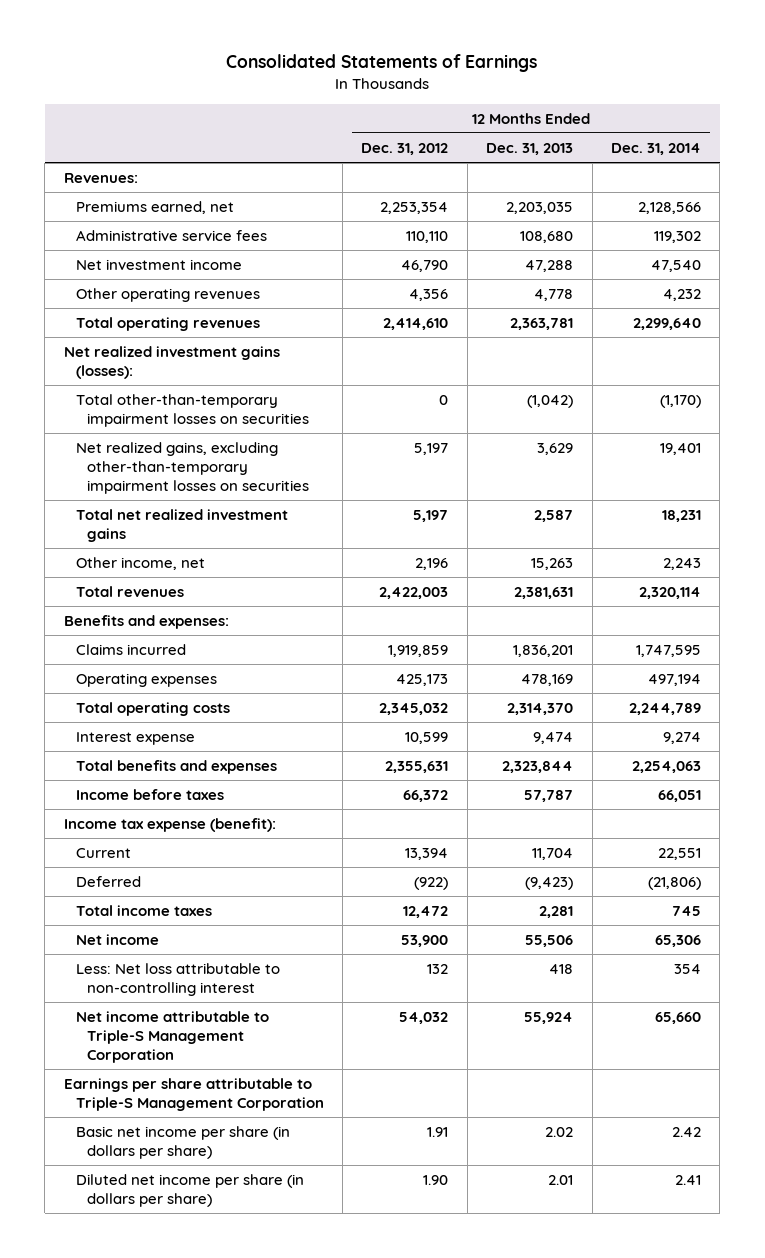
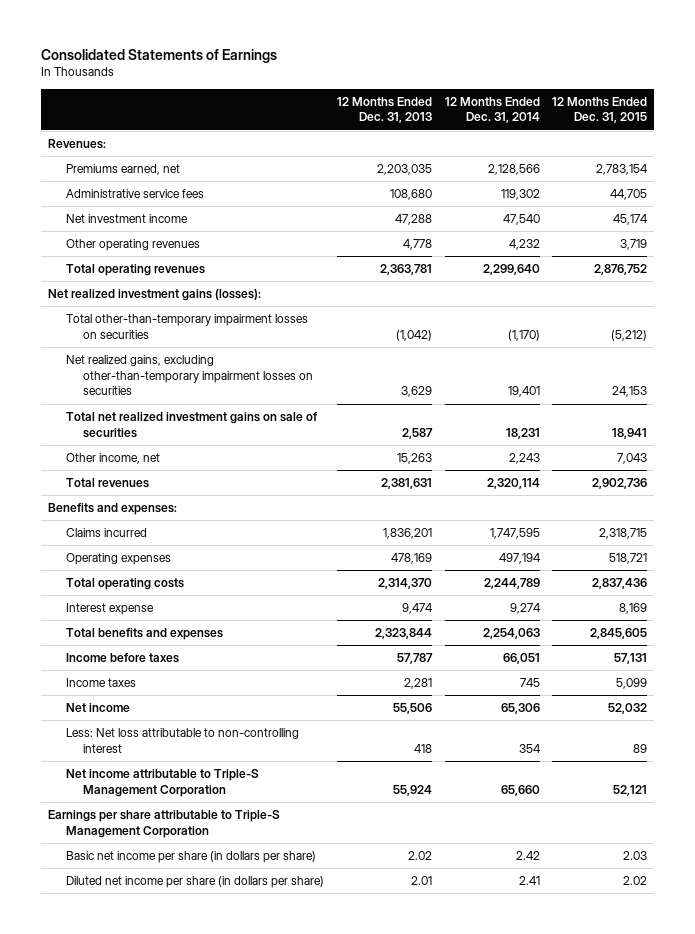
- | 12 Months Ended Dec. 31, 2012 | 12 Months Ended Dec. 31, 2013 | 12 Months Ended Dec. 31, 2014
+ | 12 Months Ended Dec. 31, 2013 | 12 Months Ended Dec. 31, 2014 | 12 Months Ended Dec. 31, 2015
- Total net realized investment gains | 5,197 | 2,587 | 18,231
+ Total net realized investment gains on sale of securities | 2,587 | 18,231 | 18,941
- Income tax expense (benefit):
- Current | 13,394 | 11,704 | 22,551
- Deferred | (922) | (9,423) | (21,806)
- Total income taxes | 12,472 | 2,281 | 745
+ Income taxes | 2,281 | 745 | 5,099

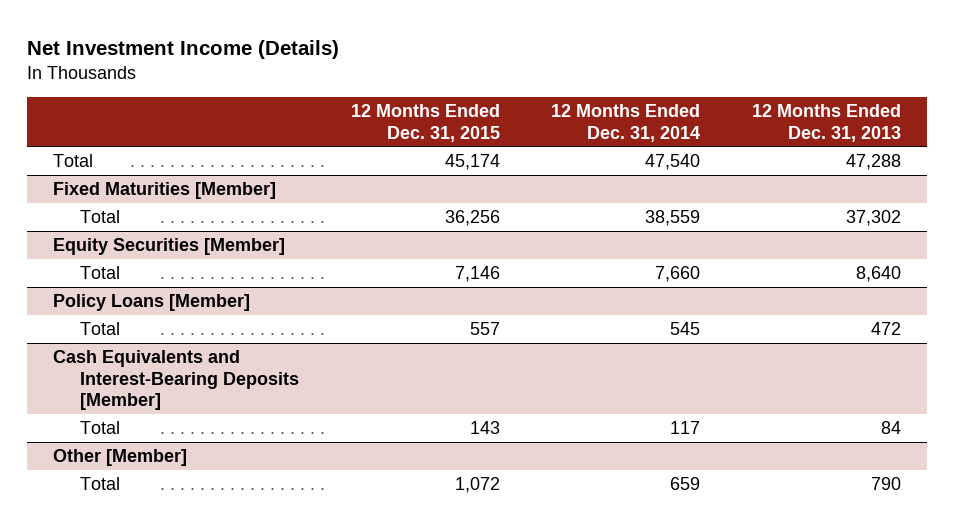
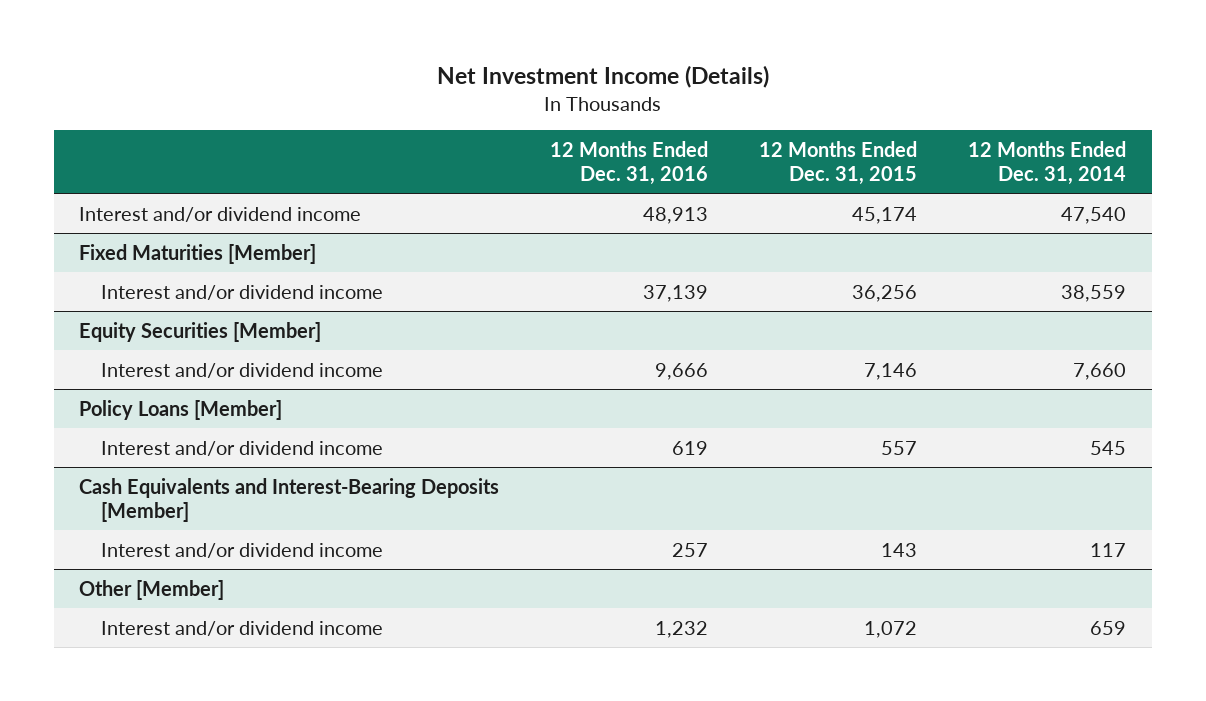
- | 12 Months Ended Dec. 31, 2015 | 12 Months Ended Dec. 31, 2014 | 12 Months Ended Dec. 31, 2013
+ | 12 Months Ended Dec. 31, 2016 | 12 Months Ended Dec. 31, 2015 | 12 Months Ended Dec. 31, 2014
- Total | 45,174 | 47,540 | 47,288
+ Interest and/or dividend income | 48,913 | 45,174 | 47,540
@ Fixed Maturities [Member]
- Total | 36,256 | 38,559 | 37,302
+ Interest and/or dividend income | 37,139 | 36,256 | 38,559
@ Equity Securities [Member]
- Total | 7,146 | 7,660 | 8,640
+ Interest and/or dividend income | 9,666 | 7,146 | 7,660
@ Policy Loans [Member]
- Total | 557 | 545 | 472
+ Interest and/or dividend income | 619 | 557 | 545
@ Cash Equivalents and Interest-Bearing Deposits [Member]
- Total | 143 | 117 | 84
+ Interest and/or dividend income | 257 | 143 | 117
@ Other [Member]
- Total | 1,072 | 659 | 790
+ Interest and/or dividend income | 1,232 | 1,072 | 659

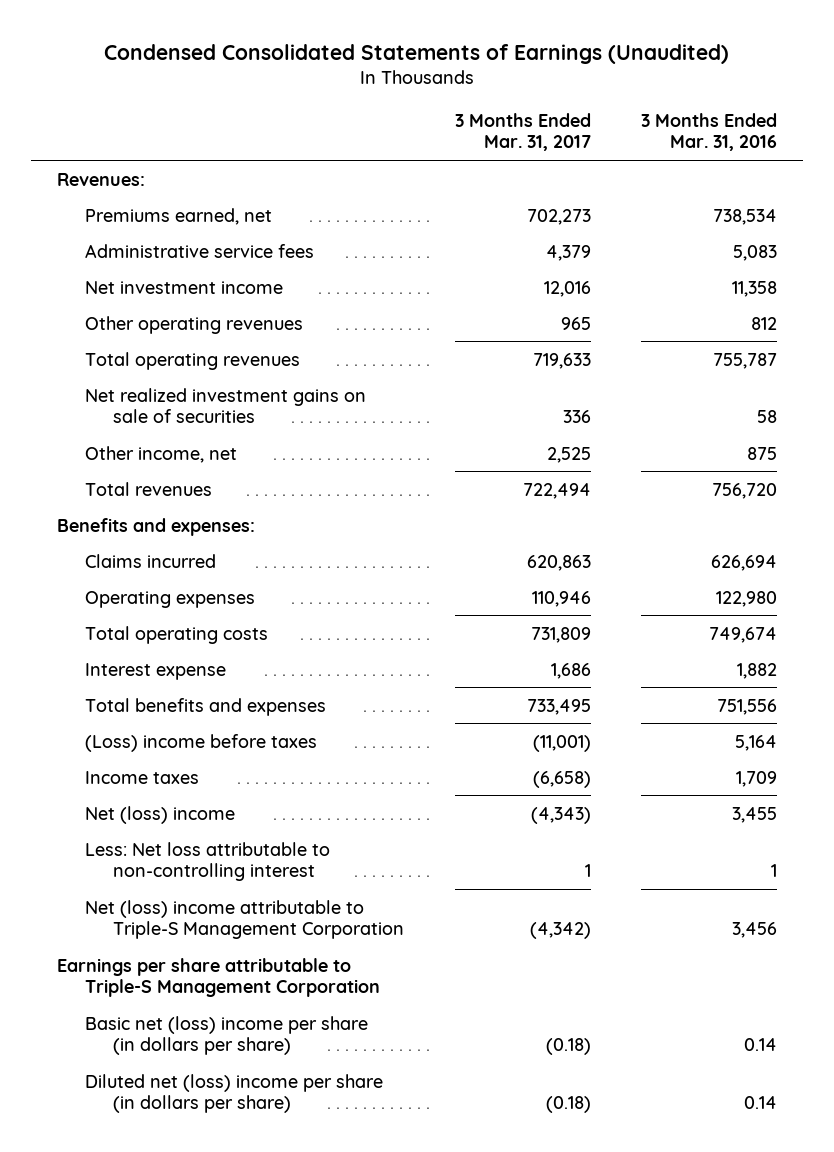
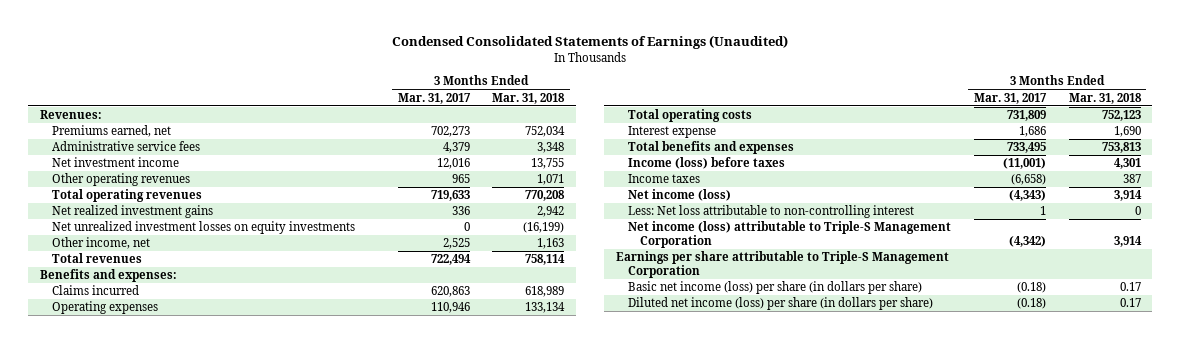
- | 3 Months Ended Mar. 31, 2017 | 3 Months Ended Mar. 31, 2016
+ | 3 Months Ended Mar. 31, 2017 | 3 Months Ended Mar. 31, 2018
- Net realized investment gains on sale of securities | 336 | 58
+ Net realized investment gains | 336 | 2,942
+ Net unrealized investment losses on equity investments | 0 | (16,199)
- (Loss) income before taxes | (11,001) | 5,164
+ Income (loss) before taxes | (11,001) | 4,301
- Net (loss) income | (4,343) | 3,455
+ Net income (loss) | (4,343) | 3,914
- Net (loss) income attributable to Triple-S Management Corporation | (4,342) | 3,456
+ Net income (loss) attributable to Triple-S Management Corporation | (4,342) | 3,914
- Basic net (loss) income per share (in dollars per share) | (0.18) | 0.14
- Diluted net (loss) income per share (in dollars per share) | (0.18) | 0.14
+ Basic net income (loss) per share (in dollars per share) | (0.18) | 0.17
+ Diluted net income (loss) per share (in dollars per share) | (0.18) | 0.17

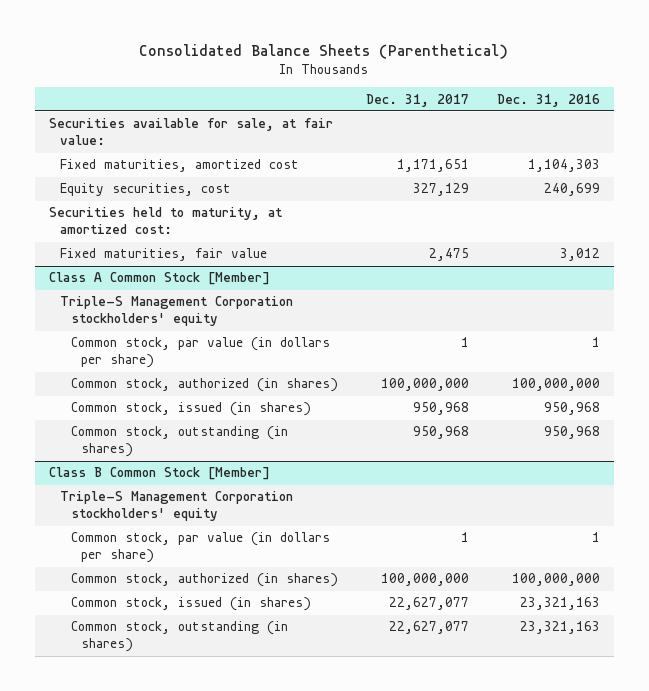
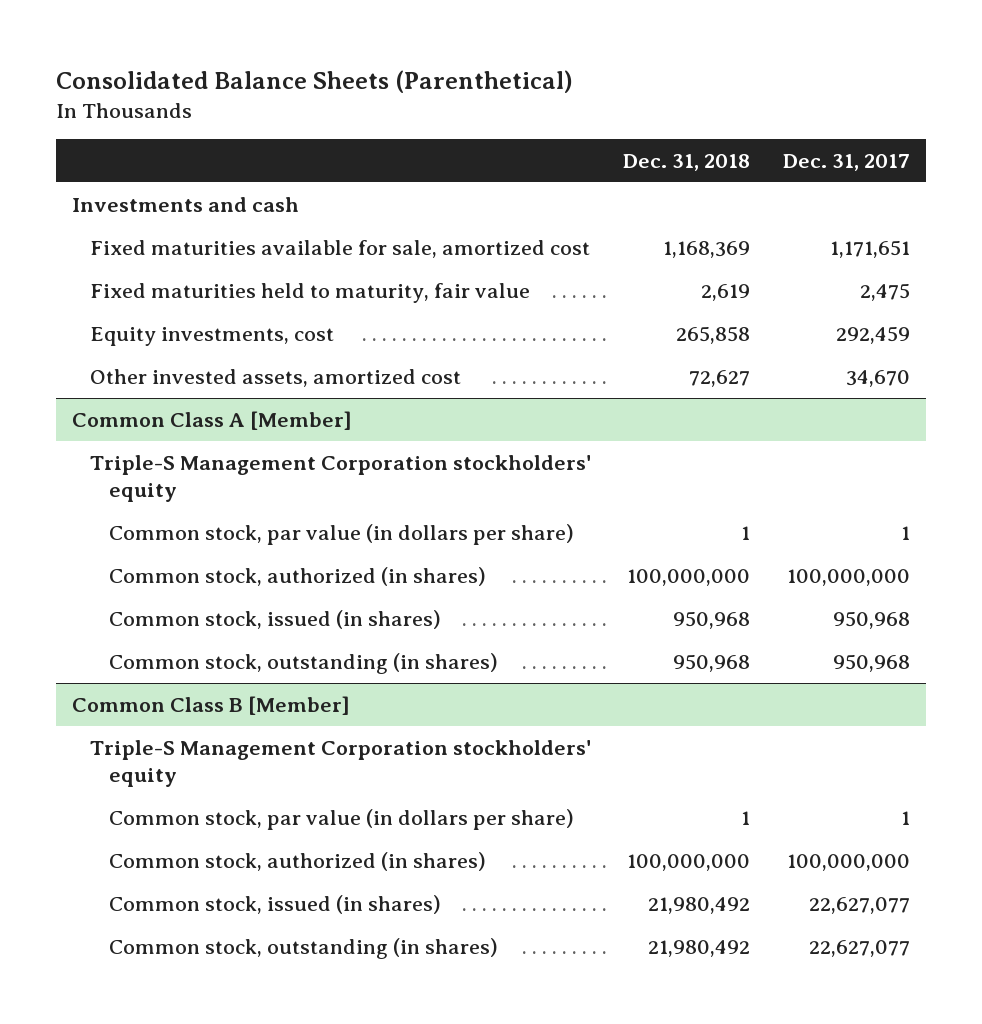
- | Dec. 31, 2017 | Dec. 31, 2016
+ | Dec. 31, 2018 | Dec. 31, 2017
- Securities available for sale, at fair value:
- Fixed maturities, amortized cost | 1,171,651 | 1,104,303
- Equity securities, cost | 327,129 | 240,699
- Securities held to maturity, at amortized cost:
- Fixed maturities, fair value | 2,475 | 3,012
- Class A Common Stock [Member]
+ Investments and cash
+ Fixed maturities available for sale, amortized cost | 1,168,369 | 1,171,651
+ Fixed maturities held to maturity, fair value | 2,619 | 2,475
+ Equity investments, cost | 265,858 | 292,459
+ Other invested assets, amortized cost | 72,627 | 34,670
+ Common Class A [Member]
- Class B Common Stock [Member]
+ Common Class B [Member]

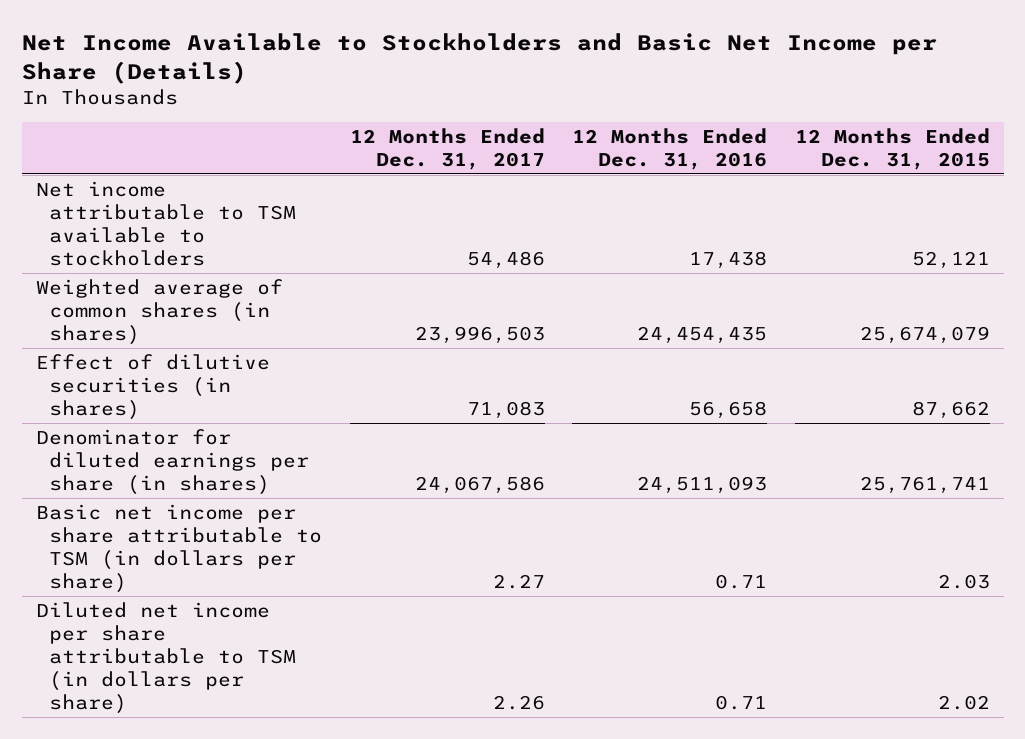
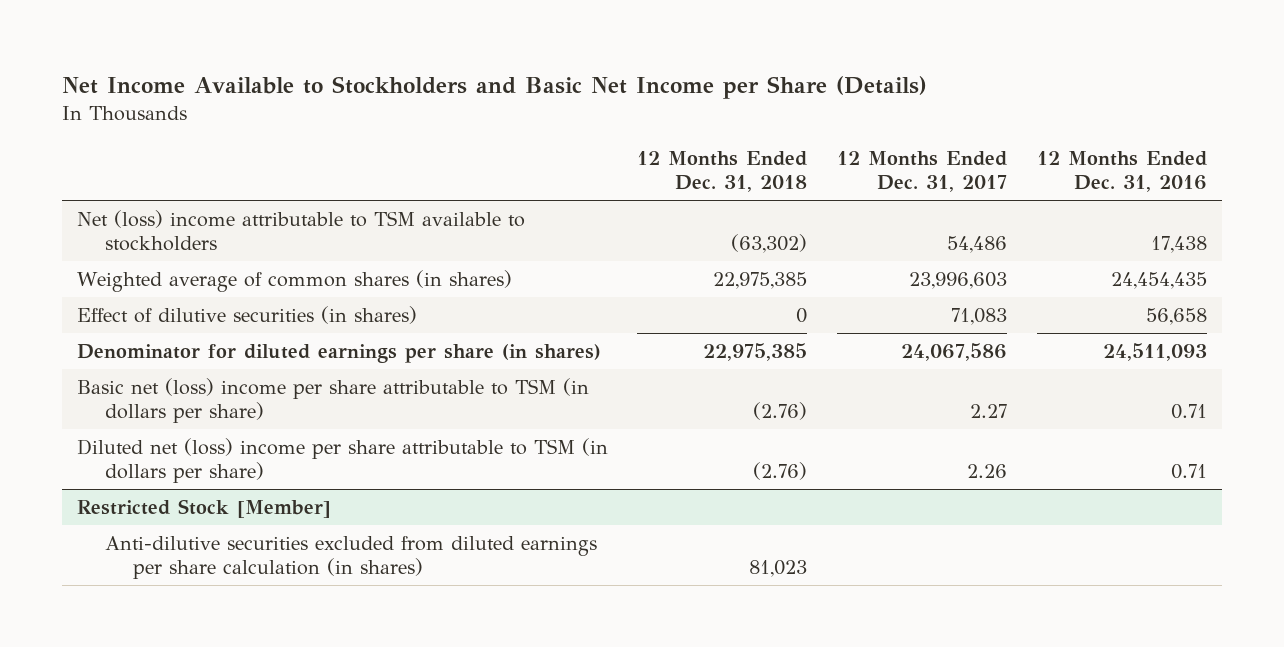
- | 12 Months Ended Dec. 31, 2017 | 12 Months Ended Dec. 31, 2016 | 12 Months Ended Dec. 31, 2015
+ | 12 Months Ended Dec. 31, 2018 | 12 Months Ended Dec. 31, 2017 | 12 Months Ended Dec. 31, 2016
- Net income attributable to TSM available to stockholders | 54,486 | 17,438 | 52,121
- Weighted average of common shares (in shares) | 23,996,503 | 24,454,435 | 25,674,079
+ Net (loss) income attributable to TSM available to stockholders | (63,302) | 54,486 | 17,438
+ Weighted average of common shares (in shares) | 22,975,385 | 23,996,603 | 24,454,435
- Basic net income per share attributable to TSM (in dollars per share) | 2.27 | 0.71 | 2.03
- Diluted net income per share attributable to TSM (in dollars per share) | 2.26 | 0.71 | 2.02
+ Basic net (loss) income per share attributable to TSM (in dollars per share) | (2.76) | 2.27 | 0.71
+ Diluted net (loss) income per share attributable to TSM (in dollars per share) | (2.76) | 2.26 | 0.71
+ Restricted Stock [Member]
+ Anti-dilutive securities excluded from diluted earnings per share calculation (in shares) | 81,023 | |

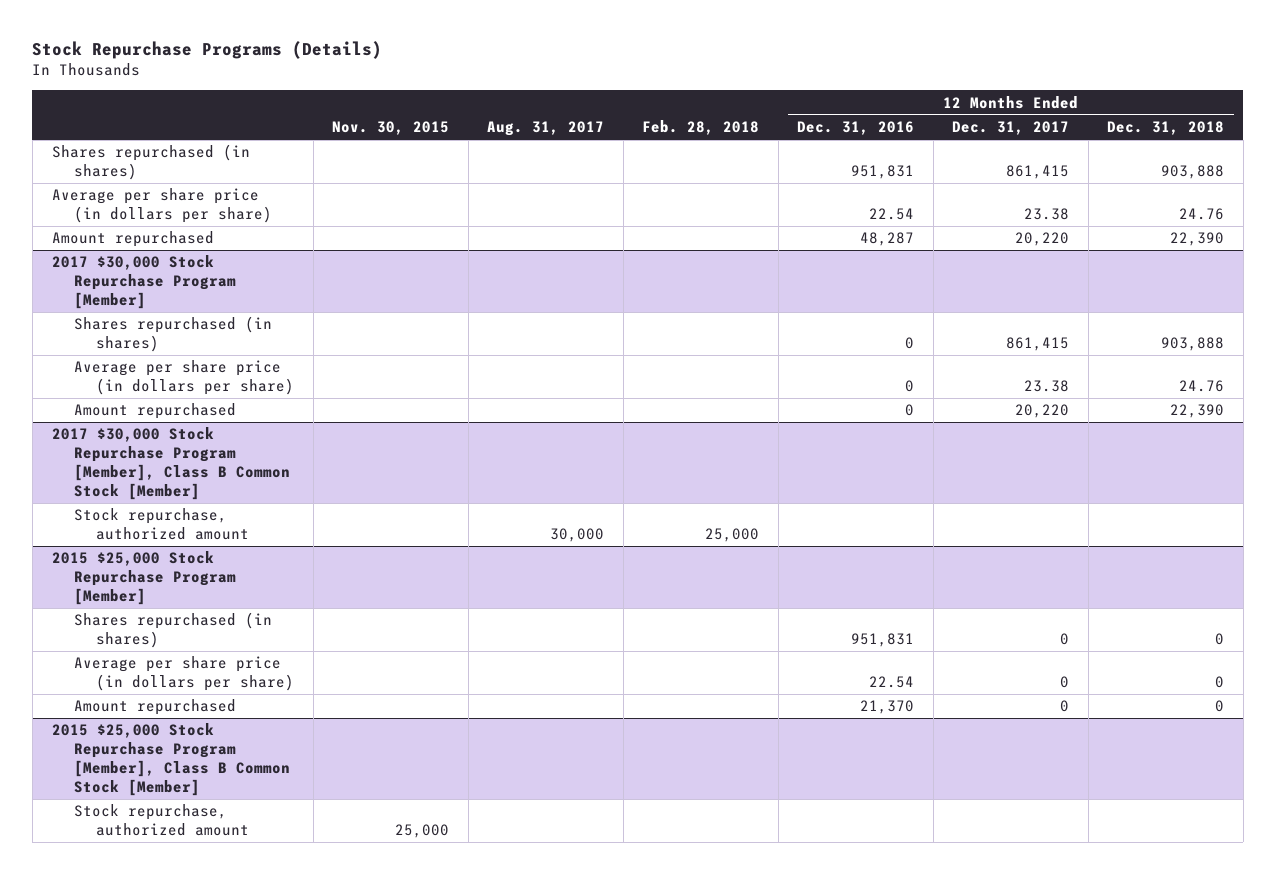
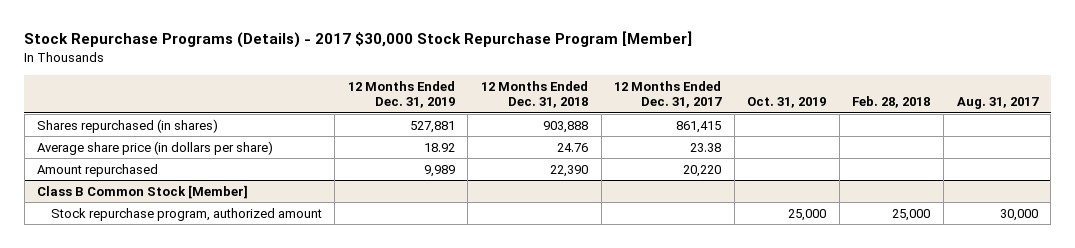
- Stock Repurchase Programs (Details)
+ Stock Repurchase Programs (Details) - 2017 $30,000 Stock Repurchase Program [Member]
- | Nov. 30, 2015 | Aug. 31, 2017 | Feb. 28, 2018 | 12 Months Ended Dec. 31, 2016 | 12 Months Ended Dec. 31, 2017 | 12 Months Ended Dec. 31, 2018
+ | 12 Months Ended Dec. 31, 2019 | 12 Months Ended Dec. 31, 2018 | 12 Months Ended Dec. 31, 2017 | Oct. 31, 2019 | Feb. 28, 2018 | Aug. 31, 2017
- Average per share price (in dollars per share) | | | | 22.54 | 23.38 | 24.76
- Amount repurchased | | | | 48,287 | 20,220 | 22,390
- 2017 $30,000 Stock Repurchase Program [Member]
- Shares repurchased (in shares) | | | | 0 | 861,415 | 903,888
- Average per share price (in dollars per share) | | | | 0 | 23.38 | 24.76
+ Average share price (in dollars per share) | 18.92 | 24.76 | 23.38 | | |
- 2017 $30,000 Stock Repurchase Program [Member], Class B Common Stock [Member]
- Stock repurchase, authorized amount | | 30,000 | 25,000 | | |
- 2015 $25,000 Stock Repurchase Program [Member]
- Shares repurchased (in shares) | | | | 951,831 | 0 | 0
- Average per share price (in dollars per share) | | | | 22.54 | 0 | 0
- Amount repurchased | | | | 21,370 | 0 | 0
- 2015 $25,000 Stock Repurchase Program [Member], Class B Common Stock [Member]
- Stock repurchase, authorized amount | 25,000 | | | | |
+ Class B Common Stock [Member]
+ Stock repurchase program, authorized amount | | | | 25,000 | 25,000 | 30,000

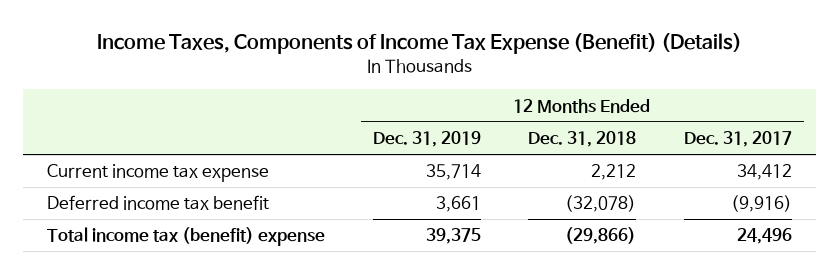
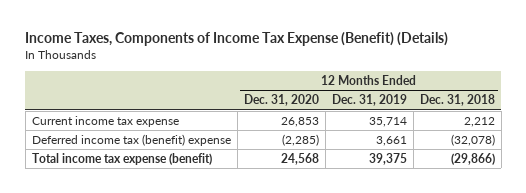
- | 12 Months Ended Dec. 31, 2019 | 12 Months Ended Dec. 31, 2018 | 12 Months Ended Dec. 31, 2017
+ | 12 Months Ended Dec. 31, 2020 | 12 Months Ended Dec. 31, 2019 | 12 Months Ended Dec. 31, 2018
- Deferred income tax benefit | 3,661 | (32,078) | (9,916)
- Total income tax (benefit) expense | 39,375 | (29,866) | 24,496
+ Deferred income tax (benefit) expense | (2,285) | 3,661 | (32,078)
+ Total income tax expense (benefit) | 24,568 | 39,375 | (29,866)

